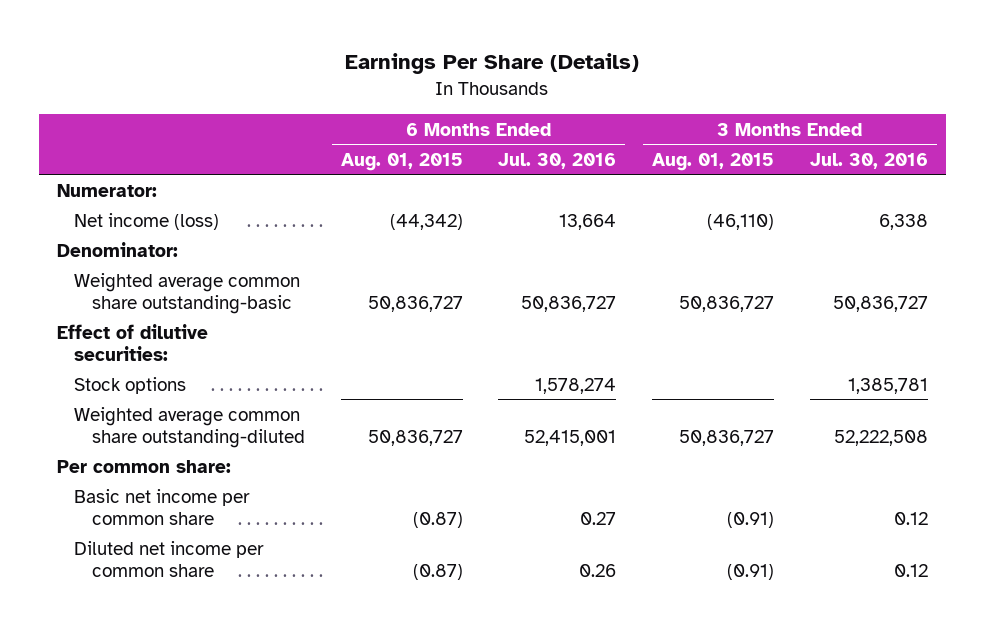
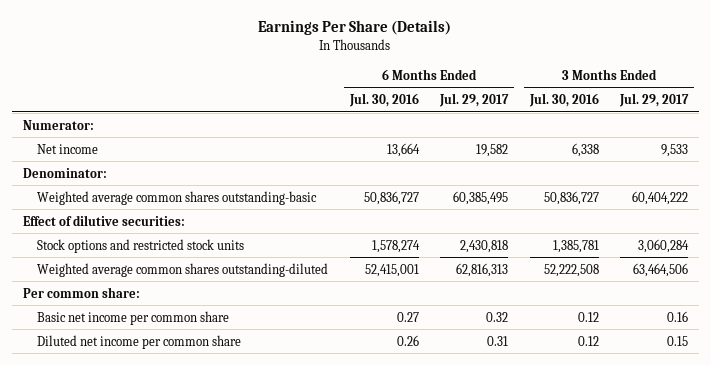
- | 6 Months Ended Aug. 01, 2015 | 6 Months Ended Jul. 30, 2016 | 3 Months Ended Aug. 01, 2015 | 3 Months Ended Jul. 30, 2016
+ | 6 Months Ended Jul. 30, 2016 | 6 Months Ended Jul. 29, 2017 | 3 Months Ended Jul. 30, 2016 | 3 Months Ended Jul. 29, 2017
- Net income (loss) | (44,342) | 13,664 | (46,110) | 6,338
+ Net income | 13,664 | 19,582 | 6,338 | 9,533
- Weighted average common share outstanding-basic | 50,836,727 | 50,836,727 | 50,836,727 | 50,836,727
+ Weighted average common shares outstanding-basic | 50,836,727 | 60,385,495 | 50,836,727 | 60,404,222
- Stock options | | 1,578,274 | | 1,385,781
- Weighted average common share outstanding-diluted | 50,836,727 | 52,415,001 | 50,836,727 | 52,222,508
+ Stock options and restricted stock units | 1,578,274 | 2,430,818 | 1,385,781 | 3,060,284
+ Weighted average common shares outstanding-diluted | 52,415,001 | 62,816,313 | 52,222,508 | 63,464,506

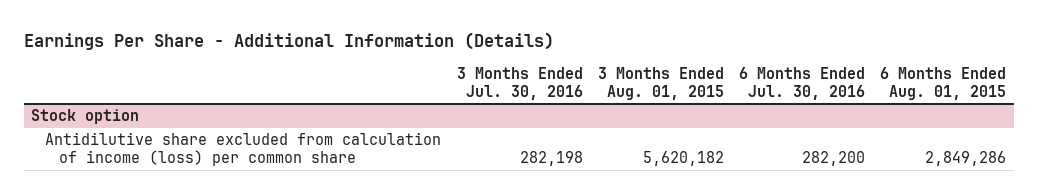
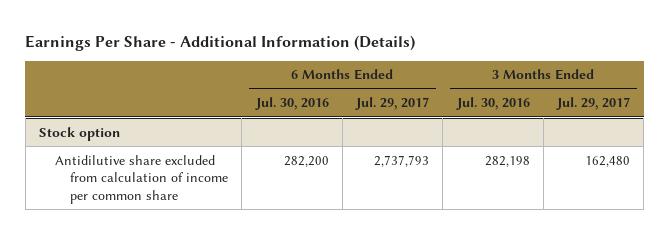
- | 3 Months Ended Jul. 30, 2016 | 3 Months Ended Aug. 01, 2015 | 6 Months Ended Jul. 30, 2016 | 6 Months Ended Aug. 01, 2015
+ | 6 Months Ended Jul. 30, 2016 | 6 Months Ended Jul. 29, 2017 | 3 Months Ended Jul. 30, 2016 | 3 Months Ended Jul. 29, 2017
@ Stock option
- Antidilutive share excluded from calculation of income (loss) per common share | 282,198 | 5,620,182 | 282,200 | 2,849,286
+ Antidilutive share excluded from calculation of income per common share | 282,200 | 2,737,793 | 282,198 | 162,480

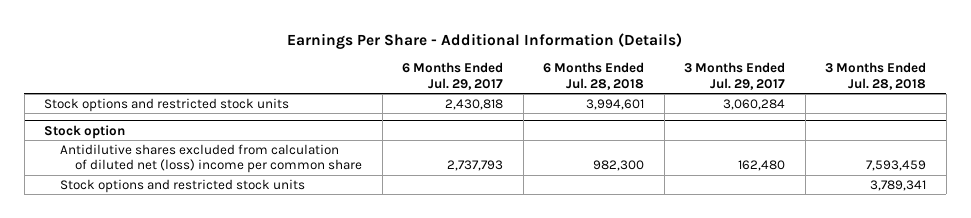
- | 6 Months Ended Jul. 30, 2016 | 6 Months Ended Jul. 29, 2017 | 3 Months Ended Jul. 30, 2016 | 3 Months Ended Jul. 29, 2017
+ | 6 Months Ended Jul. 29, 2017 | 6 Months Ended Jul. 28, 2018 | 3 Months Ended Jul. 29, 2017 | 3 Months Ended Jul. 28, 2018
+ Stock options and restricted stock units | 2,430,818 | 3,994,601 | 3,060,284 |
@ Stock option
- Antidilutive share excluded from calculation of income per common share | 282,200 | 2,737,793 | 282,198 | 162,480
+ Antidilutive shares excluded from calculation of diluted net (loss) income per common share | 2,737,793 | 982,300 | 162,480 | 7,593,459
+ Stock options and restricted stock units | | | | 3,789,341

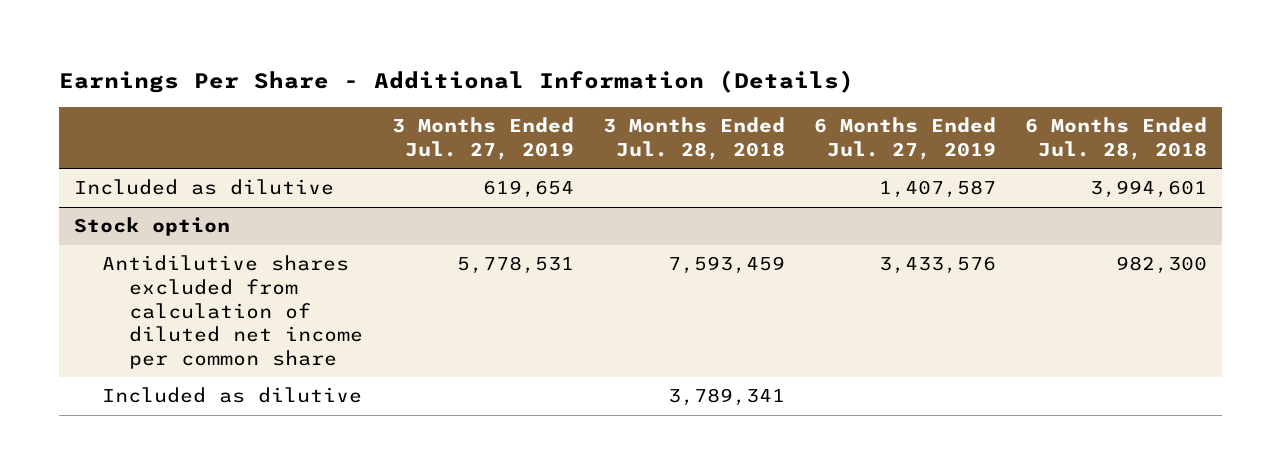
- | 6 Months Ended Jul. 29, 2017 | 6 Months Ended Jul. 28, 2018 | 3 Months Ended Jul. 29, 2017 | 3 Months Ended Jul. 28, 2018
+ | 3 Months Ended Jul. 27, 2019 | 3 Months Ended Jul. 28, 2018 | 6 Months Ended Jul. 27, 2019 | 6 Months Ended Jul. 28, 2018
- Stock options and restricted stock units | 2,430,818 | 3,994,601 | 3,060,284 |
+ Included as dilutive | 619,654 | | 1,407,587 | 3,994,601
@ Stock option
- Antidilutive shares excluded from calculation of diluted net (loss) income per common share | 2,737,793 | 982,300 | 162,480 | 7,593,459
- Stock options and restricted stock units | | | | 3,789,341
+ Antidilutive shares excluded from calculation of diluted net income per common share | 5,778,531 | 7,593,459 | 3,433,576 | 982,300
+ Included as dilutive | | 3,789,341 | |

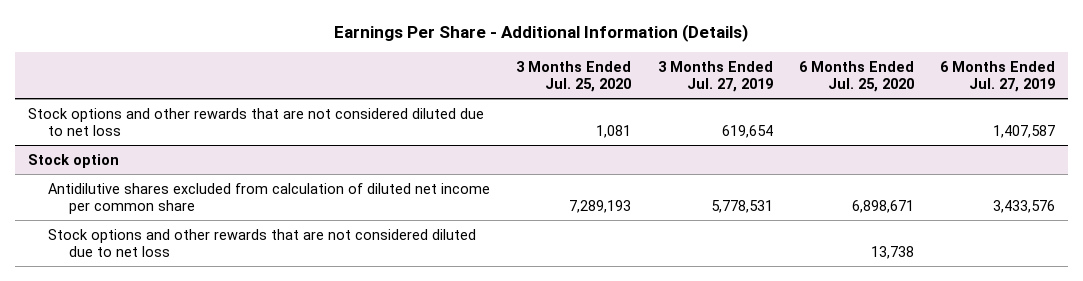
- | 3 Months Ended Jul. 27, 2019 | 3 Months Ended Jul. 28, 2018 | 6 Months Ended Jul. 27, 2019 | 6 Months Ended Jul. 28, 2018
+ | 3 Months Ended Jul. 25, 2020 | 3 Months Ended Jul. 27, 2019 | 6 Months Ended Jul. 25, 2020 | 6 Months Ended Jul. 27, 2019
- Included as dilutive | 619,654 | | 1,407,587 | 3,994,601
+ Stock options and other rewards that are not considered diluted due to net loss | 1,081 | 619,654 | | 1,407,587
@ Stock option
- Included as dilutive | | 3,789,341 | |
+ Stock options and other rewards that are not considered diluted due to net loss | | | 13,738 |

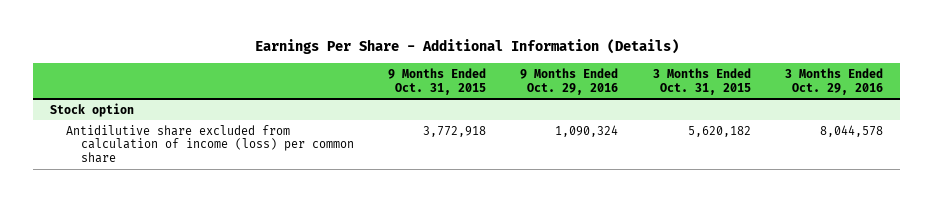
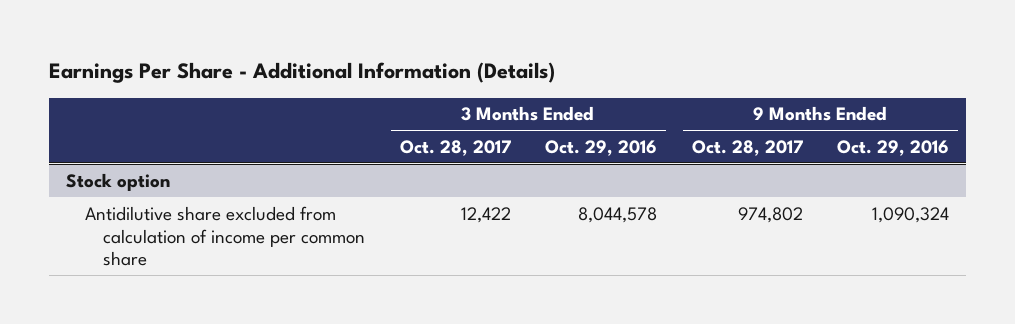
- | 9 Months Ended Oct. 31, 2015 | 9 Months Ended Oct. 29, 2016 | 3 Months Ended Oct. 31, 2015 | 3 Months Ended Oct. 29, 2016
+ | 3 Months Ended Oct. 28, 2017 | 3 Months Ended Oct. 29, 2016 | 9 Months Ended Oct. 28, 2017 | 9 Months Ended Oct. 29, 2016
@ Stock option
- Antidilutive share excluded from calculation of income (loss) per common share | 3,772,918 | 1,090,324 | 5,620,182 | 8,044,578
+ Antidilutive share excluded from calculation of income per common share | 12,422 | 8,044,578 | 974,802 | 1,090,324

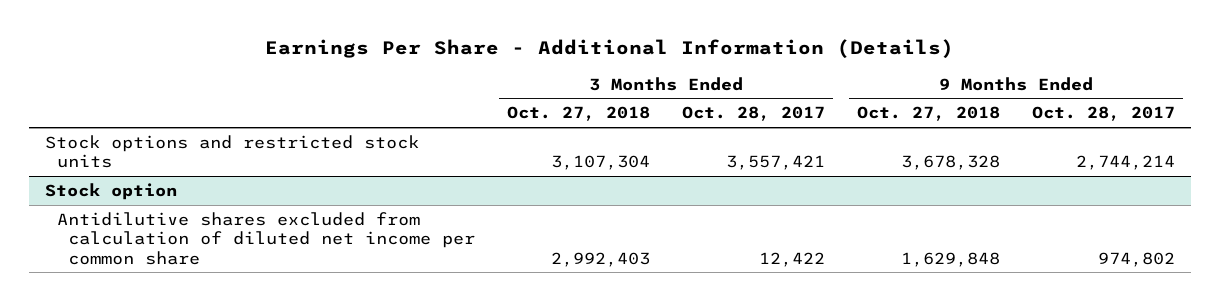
- | 3 Months Ended Oct. 28, 2017 | 3 Months Ended Oct. 29, 2016 | 9 Months Ended Oct. 28, 2017 | 9 Months Ended Oct. 29, 2016
+ | 3 Months Ended Oct. 27, 2018 | 3 Months Ended Oct. 28, 2017 | 9 Months Ended Oct. 27, 2018 | 9 Months Ended Oct. 28, 2017
+ Stock options and restricted stock units | 3,107,304 | 3,557,421 | 3,678,328 | 2,744,214
@ Stock option
- Antidilutive share excluded from calculation of income per common share | 12,422 | 8,044,578 | 974,802 | 1,090,324
+ Antidilutive shares excluded from calculation of diluted net income per common share | 2,992,403 | 12,422 | 1,629,848 | 974,802

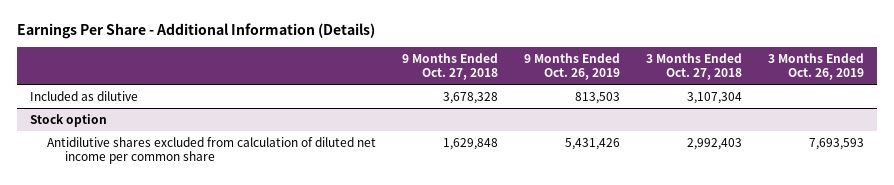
- | 3 Months Ended Oct. 27, 2018 | 3 Months Ended Oct. 28, 2017 | 9 Months Ended Oct. 27, 2018 | 9 Months Ended Oct. 28, 2017
+ | 9 Months Ended Oct. 27, 2018 | 9 Months Ended Oct. 26, 2019 | 3 Months Ended Oct. 27, 2018 | 3 Months Ended Oct. 26, 2019
- Stock options and restricted stock units | 3,107,304 | 3,557,421 | 3,678,328 | 2,744,214
+ Included as dilutive | 3,678,328 | 813,503 | 3,107,304 |

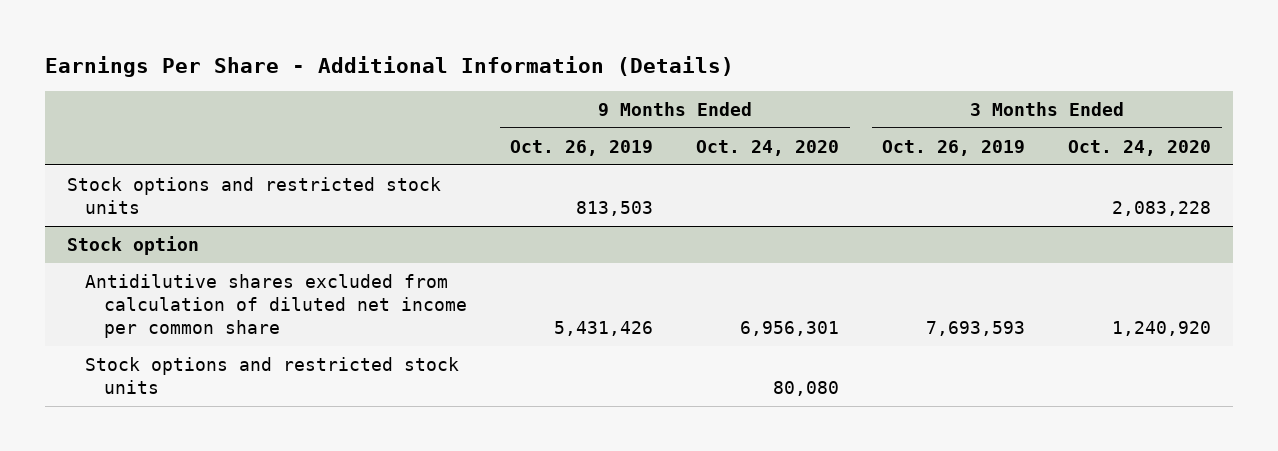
- | 9 Months Ended Oct. 27, 2018 | 9 Months Ended Oct. 26, 2019 | 3 Months Ended Oct. 27, 2018 | 3 Months Ended Oct. 26, 2019
+ | 9 Months Ended Oct. 26, 2019 | 9 Months Ended Oct. 24, 2020 | 3 Months Ended Oct. 26, 2019 | 3 Months Ended Oct. 24, 2020
- Included as dilutive | 3,678,328 | 813,503 | 3,107,304 |
+ Stock options and restricted stock units | 813,503 | | | 2,083,228
@ Stock option
+ Stock options and restricted stock units | | 80,080 | |

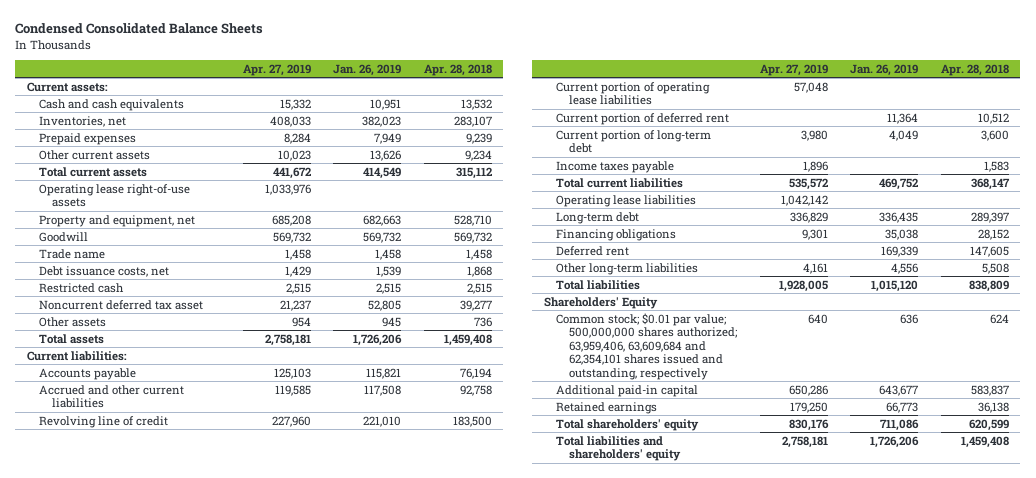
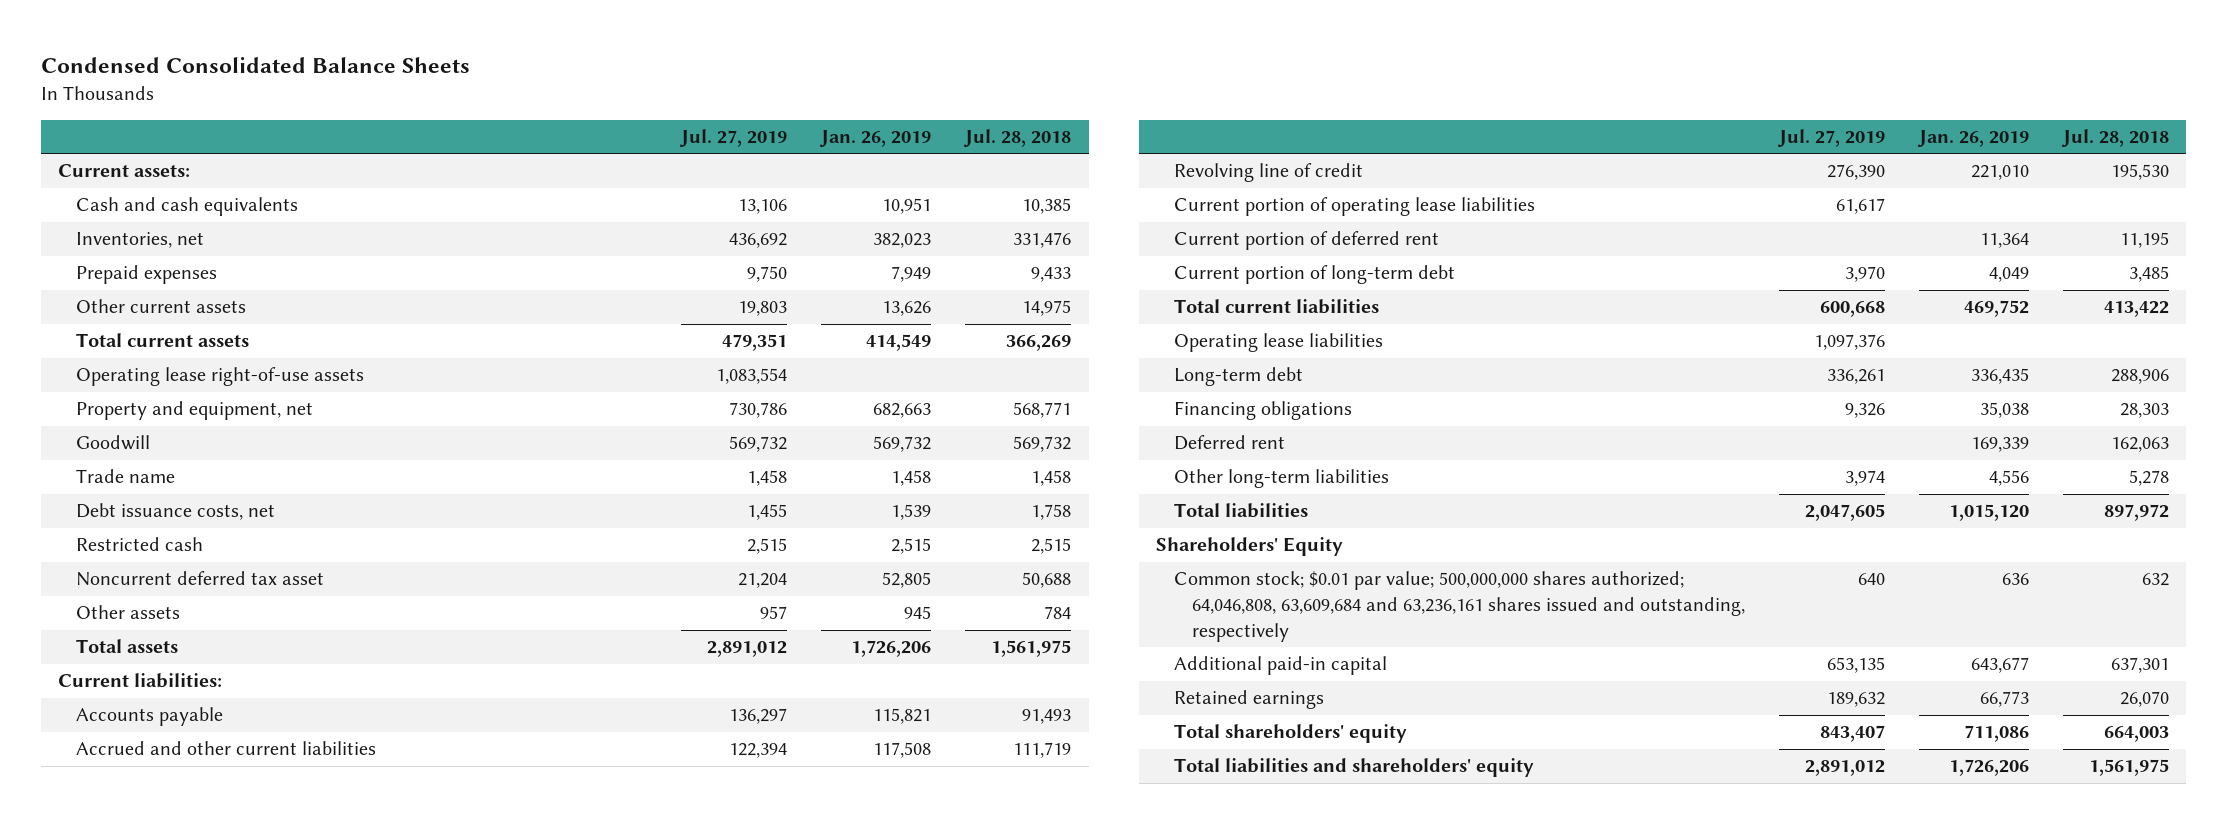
- | Apr. 27, 2019 | Jan. 26, 2019 | Apr. 28, 2018
+ | Jul. 27, 2019 | Jan. 26, 2019 | Jul. 28, 2018
- Income taxes payable | 1,896 | | 1,583
- Common stock; $0.01 par value; 500,000,000 shares authorized; 63,959,406, 63,609,684 and 62,354,101 shares issued and outstanding, respectively | 640 | 636 | 624
+ Common stock; $0.01 par value; 500,000,000 shares authorized; 64,046,808, 63,609,684 and 63,236,161 shares issued and outstanding, respectively | 640 | 636 | 632

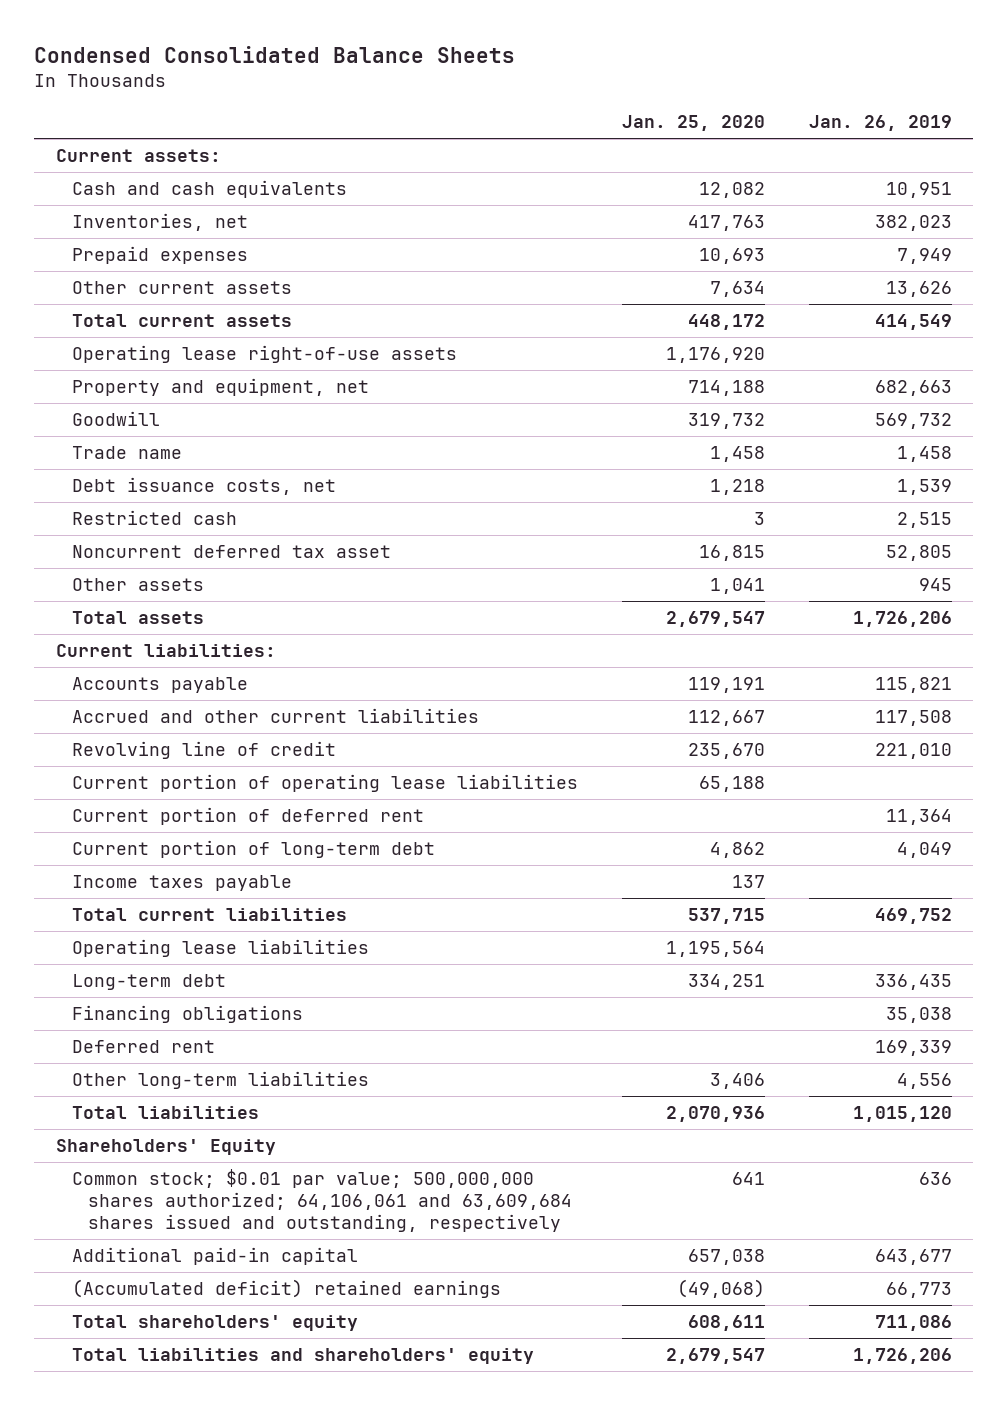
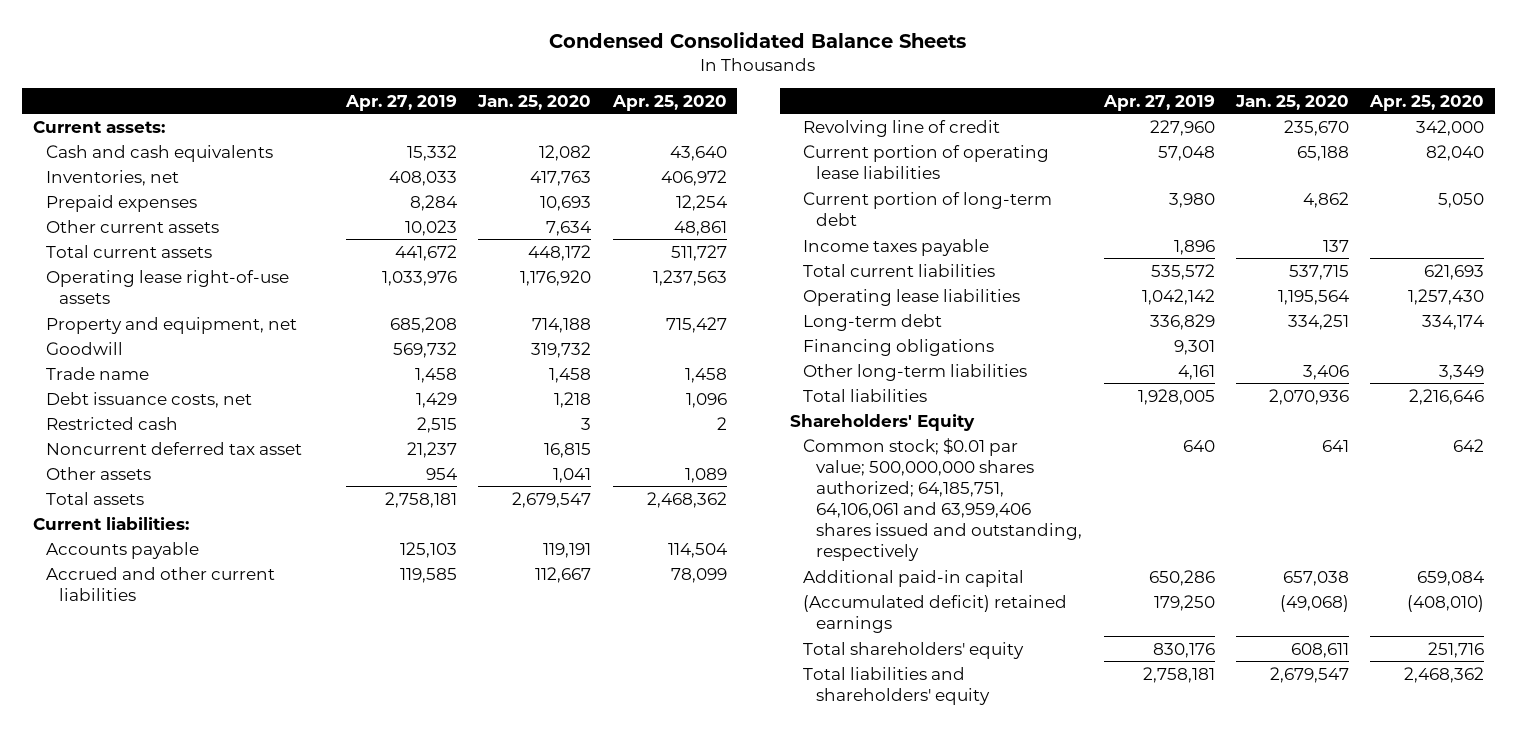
- | Jan. 25, 2020 | Jan. 26, 2019
+ | Apr. 27, 2019 | Jan. 25, 2020 | Apr. 25, 2020
- Current portion of deferred rent | | 11,364
- Deferred rent | | 169,339
- Common stock; $0.01 par value; 500,000,000 shares authorized; 64,106,061 and 63,609,684 shares issued and outstanding, respectively | 641 | 636
+ Common stock; $0.01 par value; 500,000,000 shares authorized; 64,185,751, 64,106,061 and 63,959,406 shares issued and outstanding, respectively | 640 | 641 | 642

